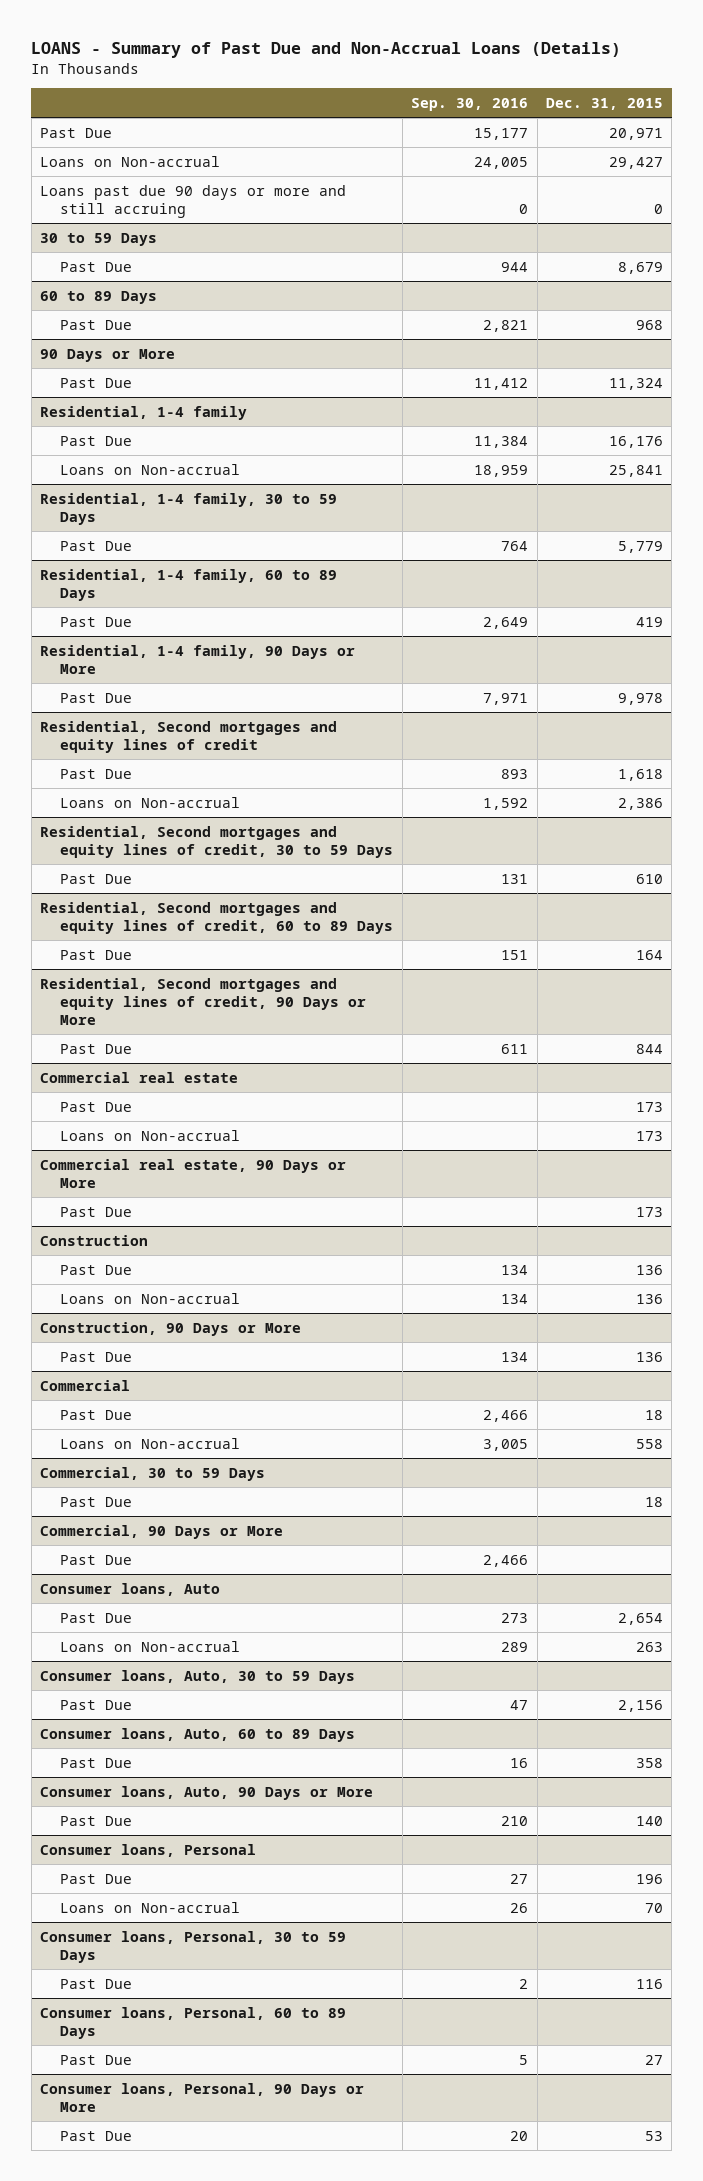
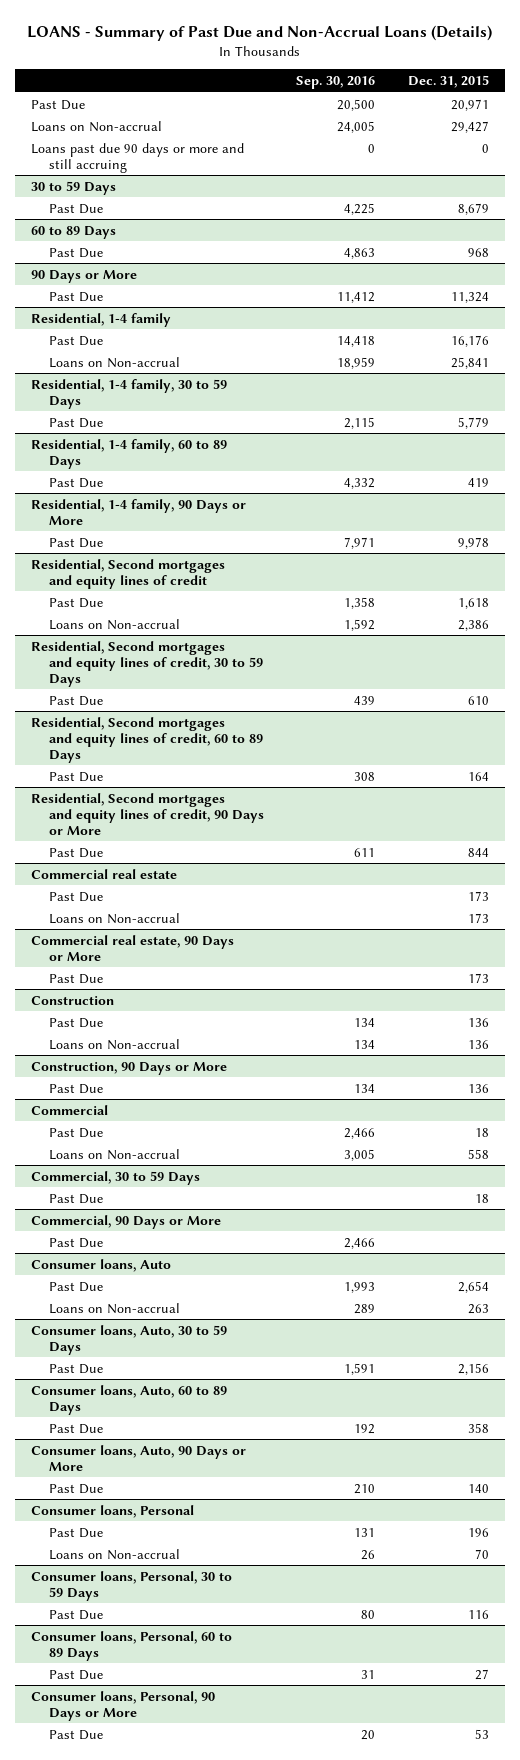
- Past Due | 15,177 | 20,971
+ Past Due | 20,500 | 20,971
@ 30 to 59 Days
- Past Due | 944 | 8,679
+ Past Due | 4,225 | 8,679
@ 60 to 89 Days
- Past Due | 2,821 | 968
+ Past Due | 4,863 | 968
@ Residential, 1-4 family
- Past Due | 11,384 | 16,176
+ Past Due | 14,418 | 16,176
@ Residential, 1-4 family, 30 to 59 Days
- Past Due | 764 | 5,779
+ Past Due | 2,115 | 5,779
@ Residential, 1-4 family, 60 to 89 Days
- Past Due | 2,649 | 419
+ Past Due | 4,332 | 419
@ Residential, Second mortgages and equity lines of credit
- Past Due | 893 | 1,618
+ Past Due | 1,358 | 1,618
@ Residential, Second mortgages and equity lines of credit, 30 to 59 Days
- Past Due | 131 | 610
+ Past Due | 439 | 610
@ Residential, Second mortgages and equity lines of credit, 60 to 89 Days
- Past Due | 151 | 164
+ Past Due | 308 | 164
@ Consumer loans, Auto
- Past Due | 273 | 2,654
+ Past Due | 1,993 | 2,654
@ Consumer loans, Auto, 30 to 59 Days
- Past Due | 47 | 2,156
+ Past Due | 1,591 | 2,156
@ Consumer loans, Auto, 60 to 89 Days
- Past Due | 16 | 358
+ Past Due | 192 | 358
@ Consumer loans, Personal
- Past Due | 27 | 196
+ Past Due | 131 | 196
@ Consumer loans, Personal, 30 to 59 Days
- Past Due | 2 | 116
+ Past Due | 80 | 116
@ Consumer loans, Personal, 60 to 89 Days
- Past Due | 5 | 27
+ Past Due | 31 | 27

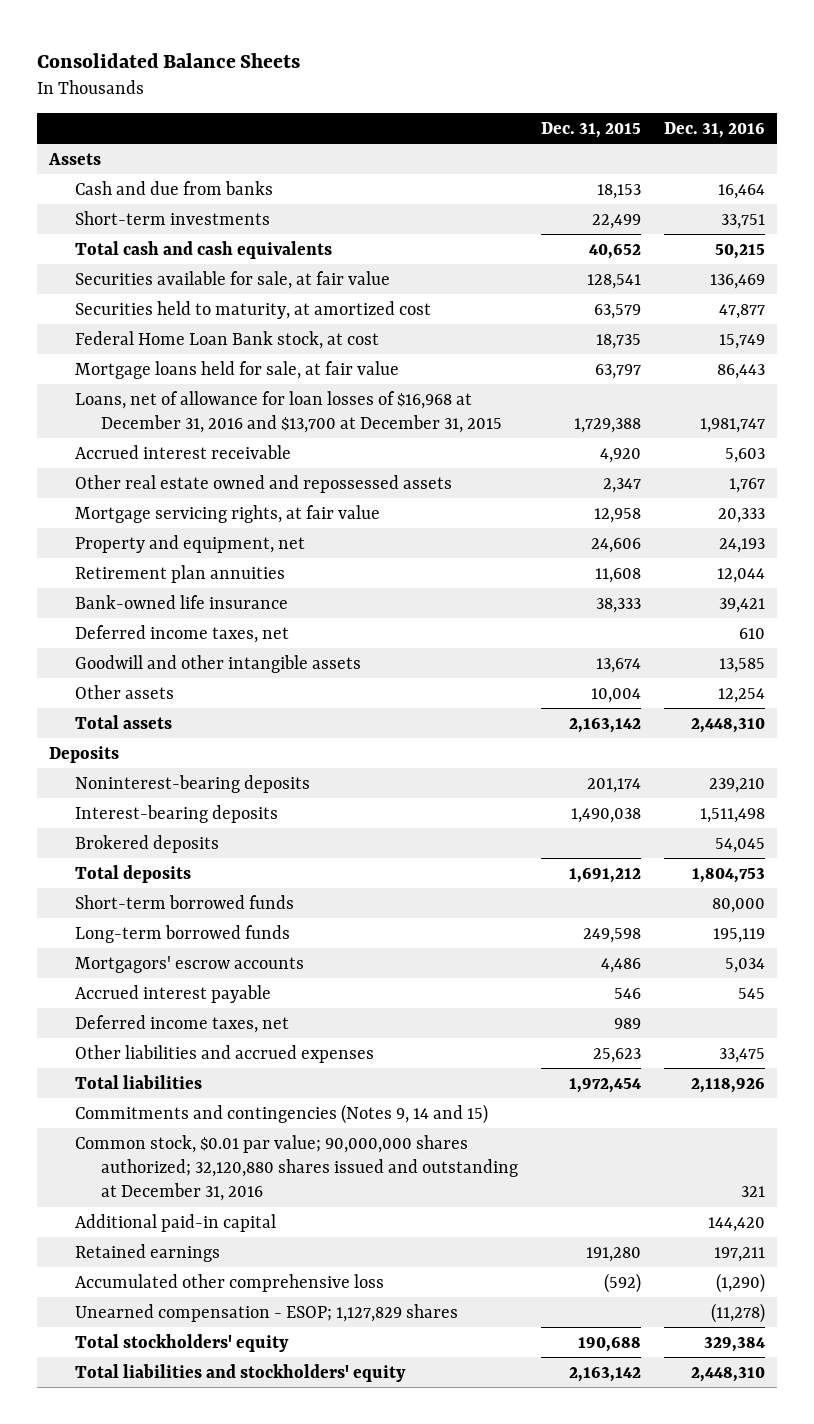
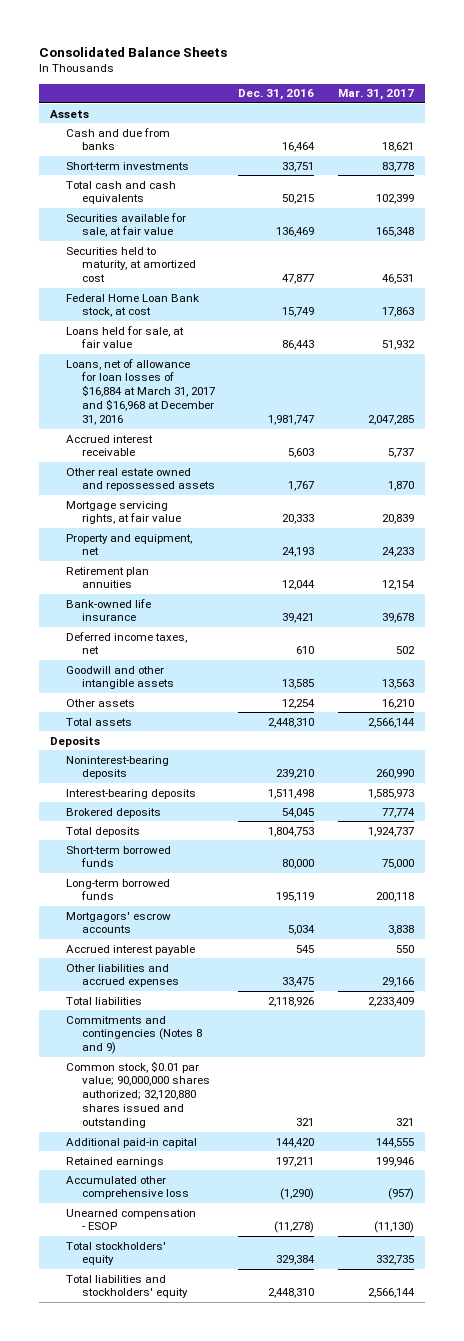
- | Dec. 31, 2015 | Dec. 31, 2016
+ | Dec. 31, 2016 | Mar. 31, 2017
- Mortgage loans held for sale, at fair value | 63,797 | 86,443
- Loans, net of allowance for loan losses of $16,968 at December 31, 2016 and $13,700 at December 31, 2015 | 1,729,388 | 1,981,747
+ Loans held for sale, at fair value | 86,443 | 51,932
+ Loans, net of allowance for loan losses of $16,884 at March 31, 2017 and $16,968 at December 31, 2016 | 1,981,747 | 2,047,285
- Deferred income taxes, net | 989 |
- Commitments and contingencies (Notes 9, 14 and 15)
- Common stock, $0.01 par value; 90,000,000 shares authorized; 32,120,880 shares issued and outstanding at December 31, 2016 | | 321
+ Commitments and contingencies (Notes 8 and 9)
+ Common stock, $0.01 par value; 90,000,000 shares authorized; 32,120,880 shares issued and outstanding | 321 | 321
- Unearned compensation - ESOP; 1,127,829 shares | | (11,278)
+ Unearned compensation - ESOP | (11,278) | (11,130)

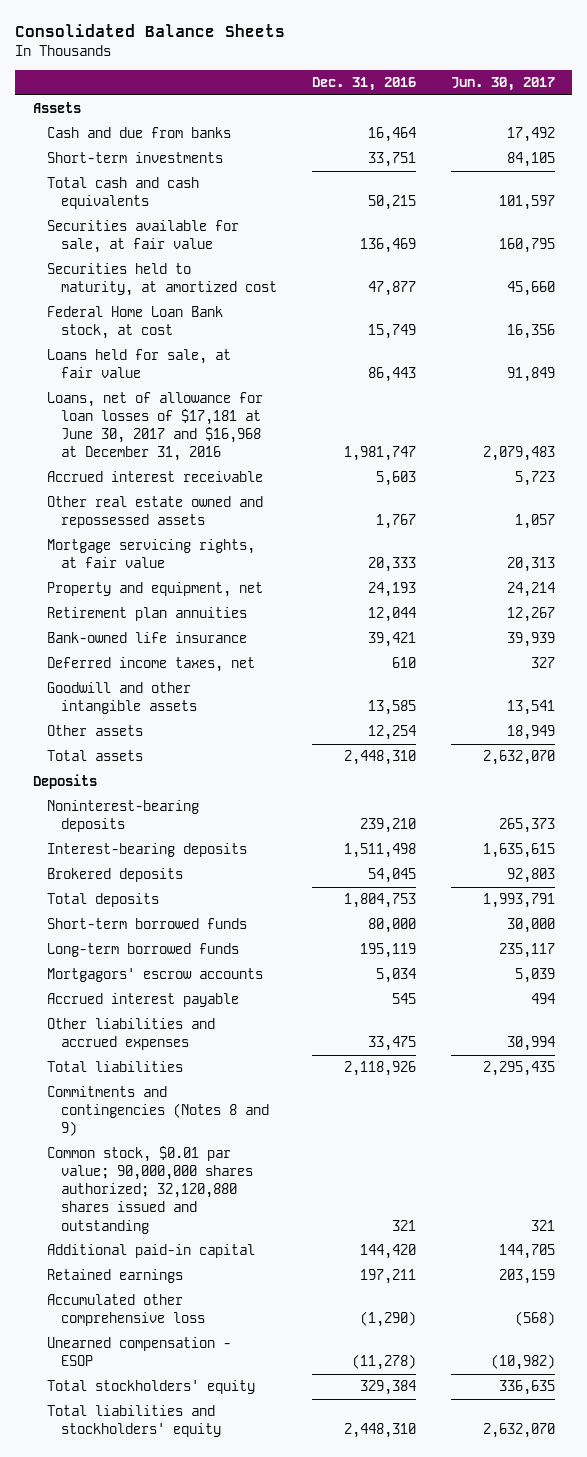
- | Dec. 31, 2016 | Mar. 31, 2017
+ | Dec. 31, 2016 | Jun. 30, 2017
- Loans, net of allowance for loan losses of $16,884 at March 31, 2017 and $16,968 at December 31, 2016 | 1,981,747 | 2,047,285
+ Loans, net of allowance for loan losses of $17,181 at June 30, 2017 and $16,968 at December 31, 2016 | 1,981,747 | 2,079,483

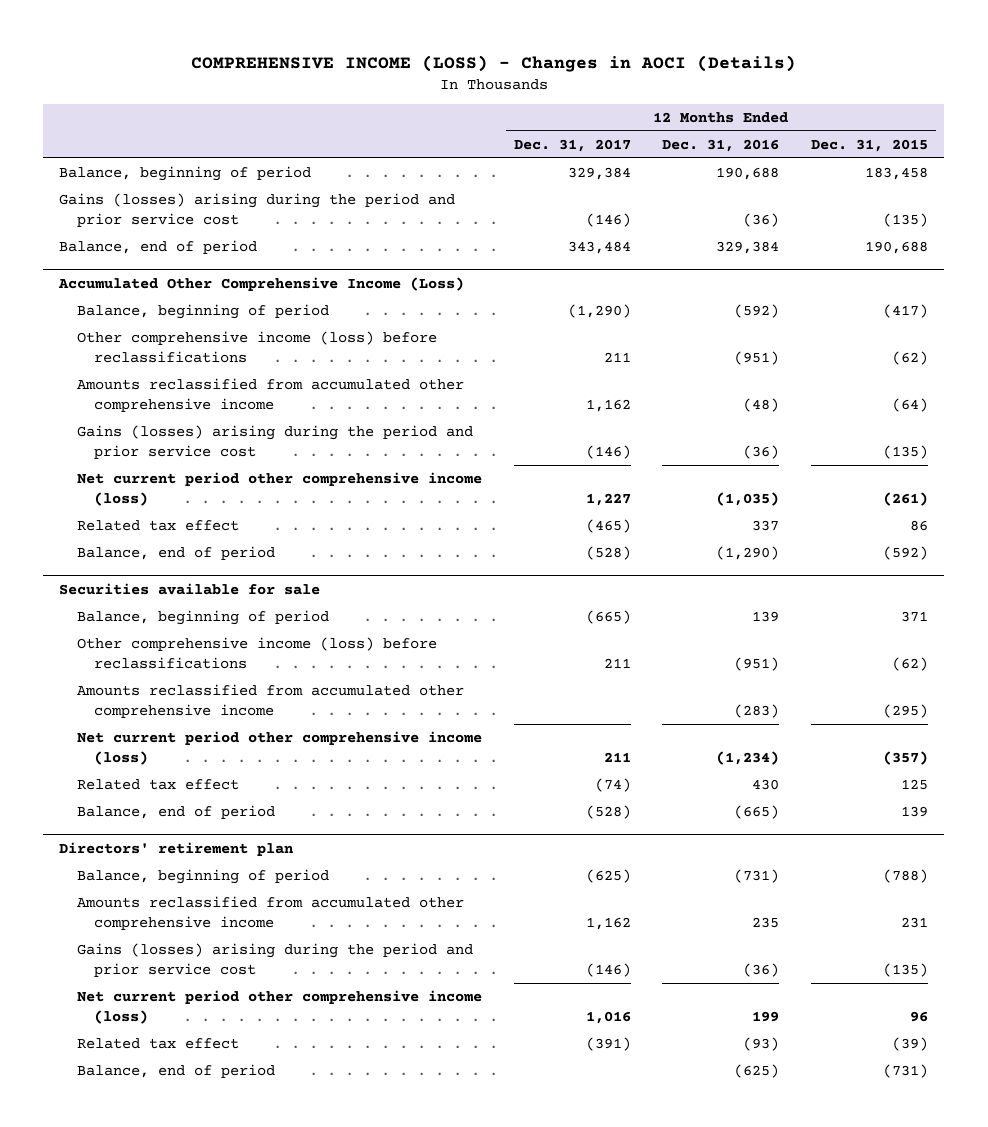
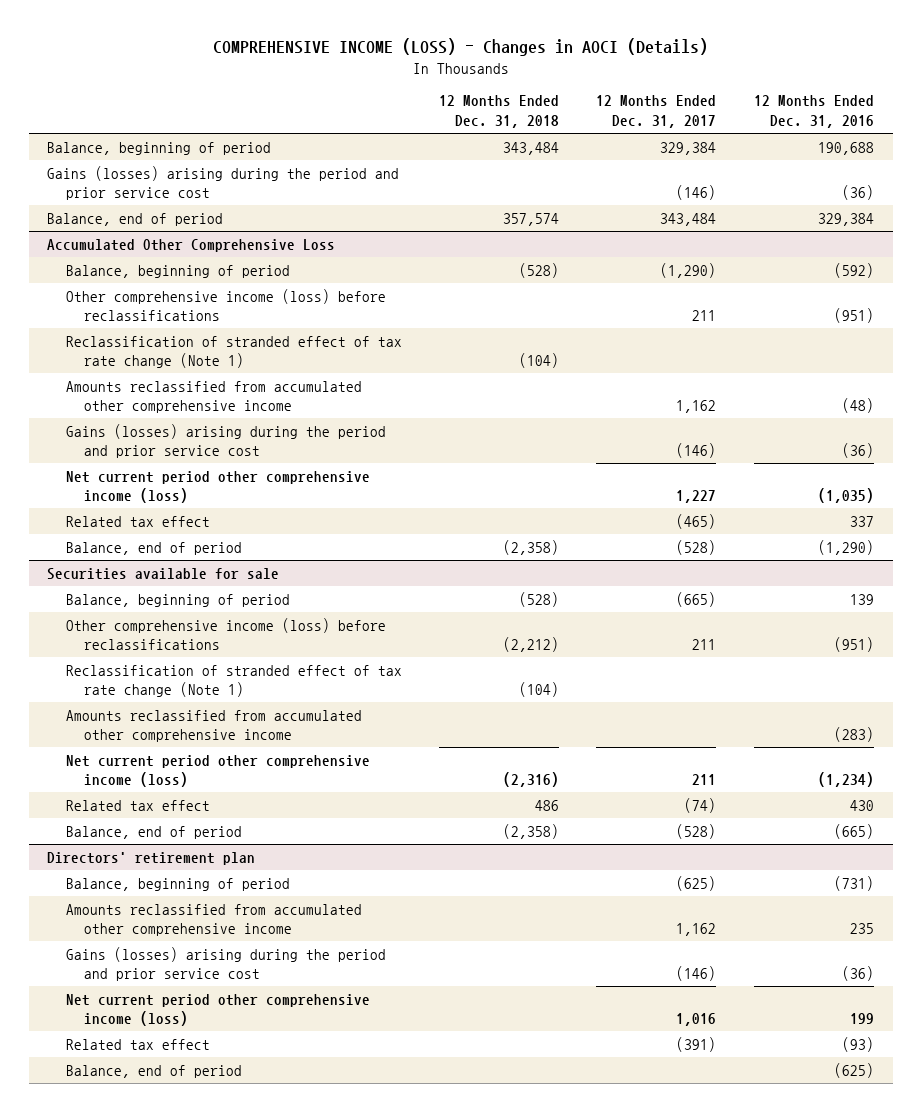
- | 12 Months Ended Dec. 31, 2017 | 12 Months Ended Dec. 31, 2016 | 12 Months Ended Dec. 31, 2015
+ | 12 Months Ended Dec. 31, 2018 | 12 Months Ended Dec. 31, 2017 | 12 Months Ended Dec. 31, 2016
- Accumulated Other Comprehensive Income (Loss)
+ Accumulated Other Comprehensive Loss
+ Reclassification of stranded effect of tax rate change (Note 1) | (104) | |
@ Securities available for sale
+ Reclassification of stranded effect of tax rate change (Note 1) | (104) | |

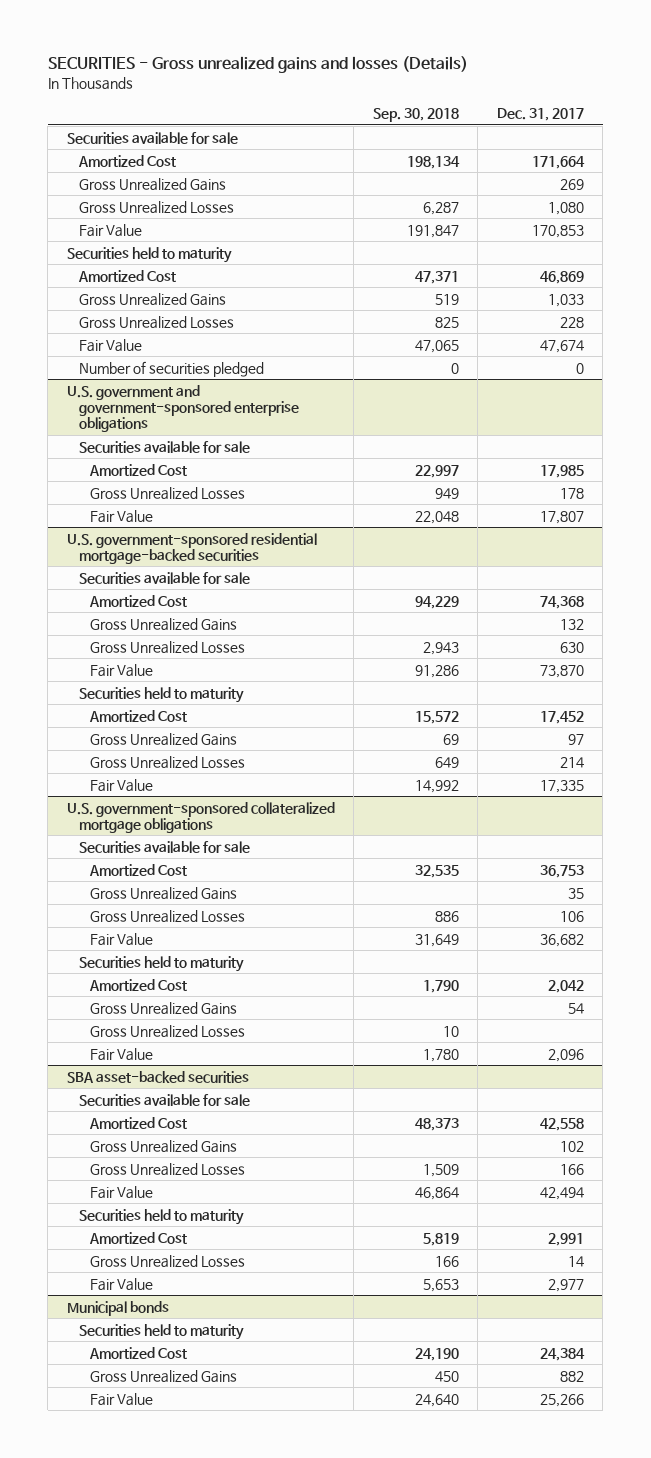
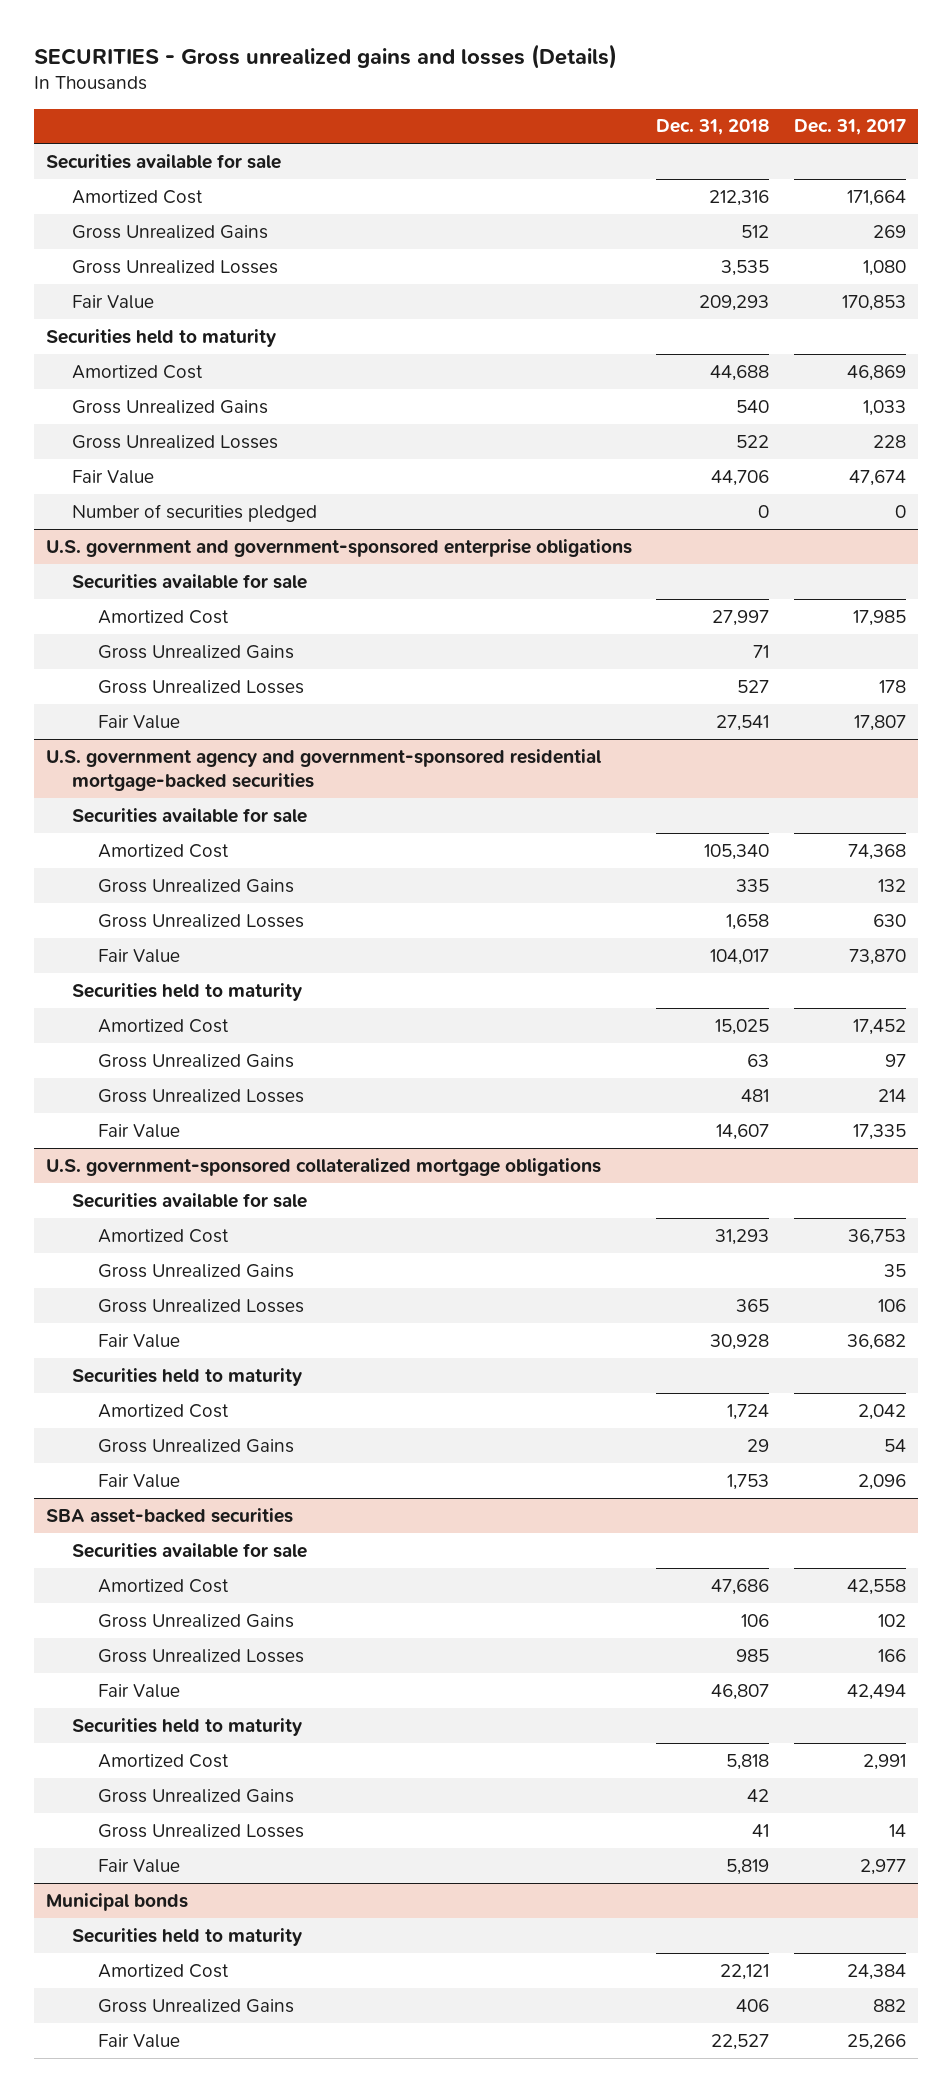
- | Sep. 30, 2018 | Dec. 31, 2017
+ | Dec. 31, 2018 | Dec. 31, 2017
@ U.S. government and government-sponsored enterprise obligations
+ Gross Unrealized Gains | 71 |
- U.S. government-sponsored residential mortgage-backed securities
+ U.S. government agency and government-sponsored residential mortgage-backed securities
@ U.S. government-sponsored collateralized mortgage obligations
- Gross Unrealized Losses | 10 |
@ SBA asset-backed securities
+ Gross Unrealized Gains | 42 |

